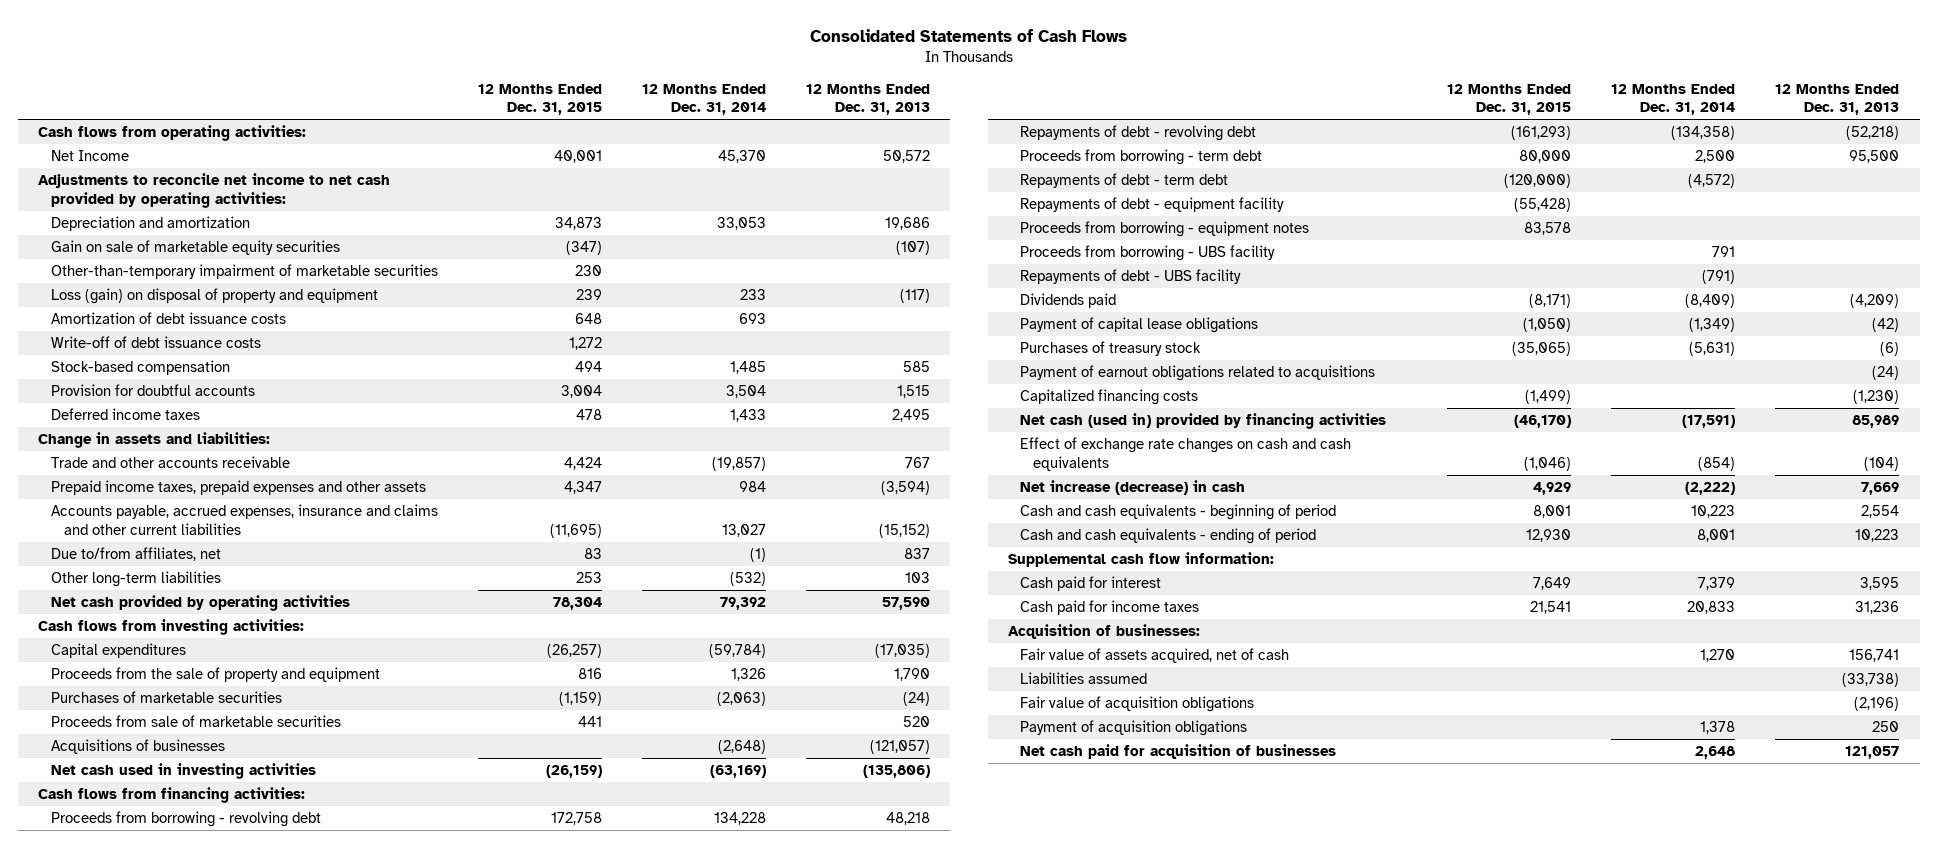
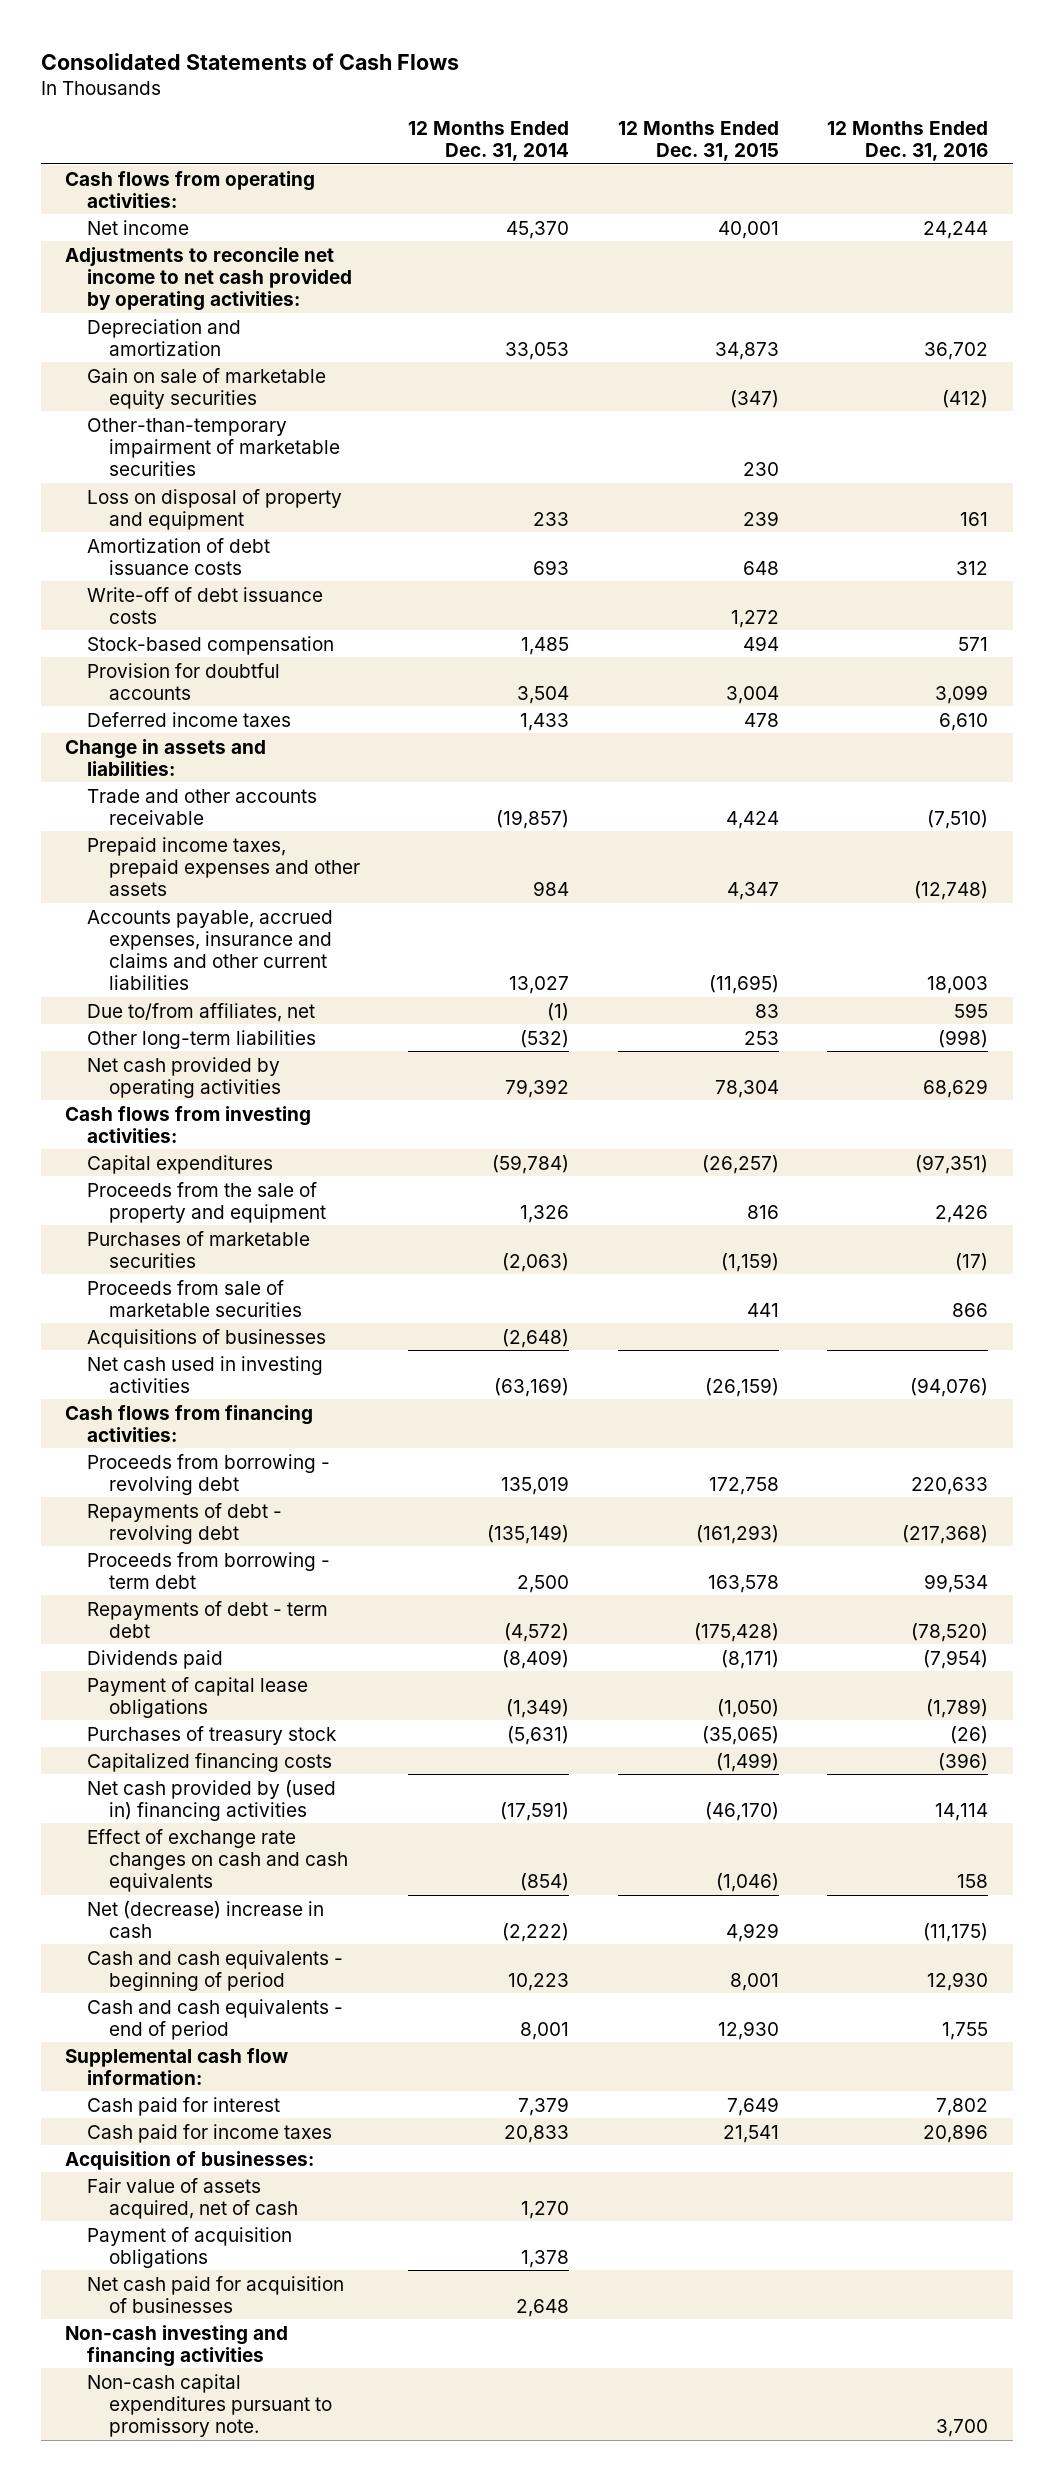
- | 12 Months Ended Dec. 31, 2015 | 12 Months Ended Dec. 31, 2014 | 12 Months Ended Dec. 31, 2013
+ | 12 Months Ended Dec. 31, 2014 | 12 Months Ended Dec. 31, 2015 | 12 Months Ended Dec. 31, 2016
- Net Income | 40,001 | 45,370 | 50,572
+ Net income | 45,370 | 40,001 | 24,244
- Loss (gain) on disposal of property and equipment | 239 | 233 | (117)
+ Loss on disposal of property and equipment | 233 | 239 | 161
- Proceeds from borrowing - revolving debt | 172,758 | 134,228 | 48,218
- Repayments of debt - revolving debt | (161,293) | (134,358) | (52,218)
- Proceeds from borrowing - term debt | 80,000 | 2,500 | 95,500
- Repayments of debt - term debt | (120,000) | (4,572) |
- Repayments of debt - equipment facility | (55,428) | |
- Proceeds from borrowing - equipment notes | 83,578 | |
- Proceeds from borrowing - UBS facility | | 791 |
- Repayments of debt - UBS facility | | (791) |
+ Proceeds from borrowing - revolving debt | 135,019 | 172,758 | 220,633
+ Repayments of debt - revolving debt | (135,149) | (161,293) | (217,368)
+ Proceeds from borrowing - term debt | 2,500 | 163,578 | 99,534
+ Repayments of debt - term debt | (4,572) | (175,428) | (78,520)
- Payment of earnout obligations related to acquisitions | | | (24)
- Net cash (used in) provided by financing activities | (46,170) | (17,591) | 85,989
+ Net cash provided by (used in) financing activities | (17,591) | (46,170) | 14,114
- Net increase (decrease) in cash | 4,929 | (2,222) | 7,669
+ Net (decrease) increase in cash | (2,222) | 4,929 | (11,175)
- Cash and cash equivalents - ending of period | 12,930 | 8,001 | 10,223
+ Cash and cash equivalents - end of period | 8,001 | 12,930 | 1,755
- Liabilities assumed | | | (33,738)
- Fair value of acquisition obligations | | | (2,196)
+ Non-cash investing and financing activities
+ Non-cash capital expenditures pursuant to promissory note. | | | 3,700

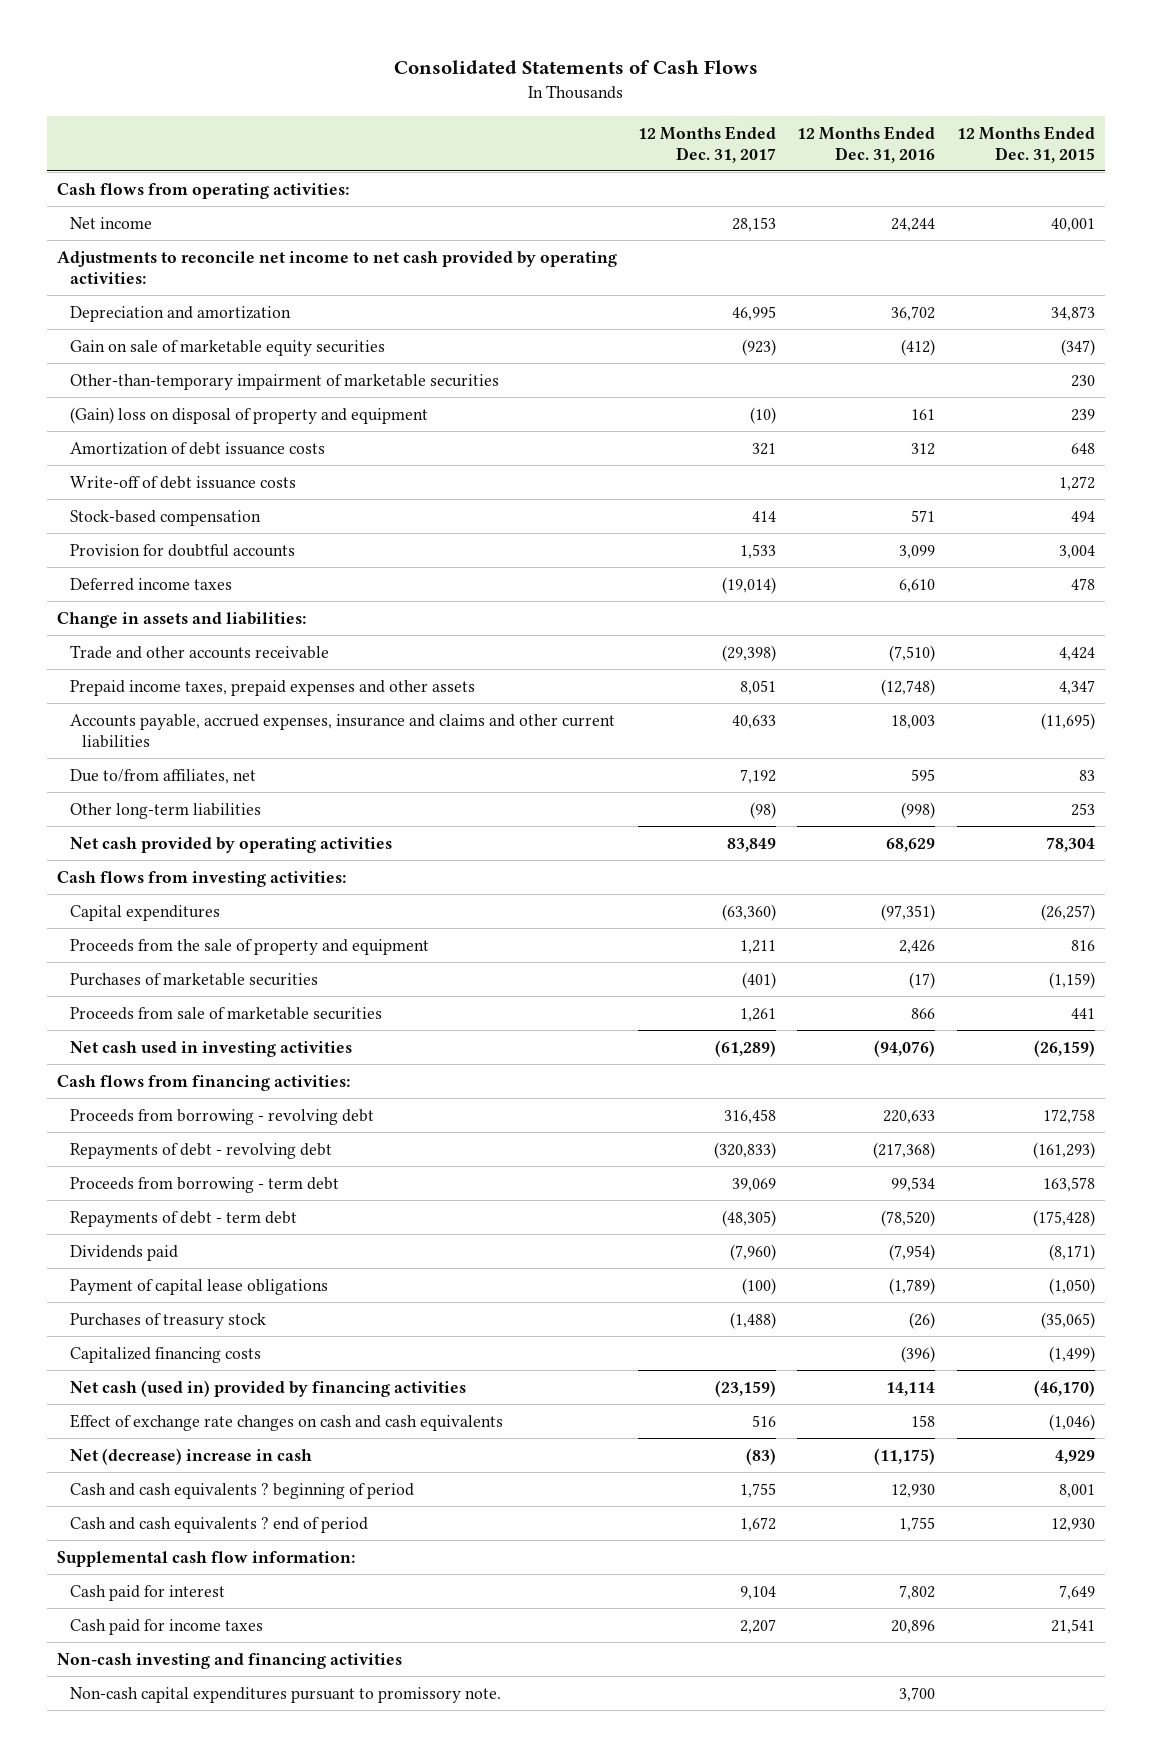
- | 12 Months Ended Dec. 31, 2014 | 12 Months Ended Dec. 31, 2015 | 12 Months Ended Dec. 31, 2016
+ | 12 Months Ended Dec. 31, 2017 | 12 Months Ended Dec. 31, 2016 | 12 Months Ended Dec. 31, 2015
- Loss on disposal of property and equipment | 233 | 239 | 161
+ (Gain) loss on disposal of property and equipment | (10) | 161 | 239
- Acquisitions of businesses | (2,648) | |
- Net cash provided by (used in) financing activities | (17,591) | (46,170) | 14,114
+ Net cash (used in) provided by financing activities | (23,159) | 14,114 | (46,170)
- Cash and cash equivalents - beginning of period | 10,223 | 8,001 | 12,930
- Cash and cash equivalents - end of period | 8,001 | 12,930 | 1,755
+ Cash and cash equivalents ? beginning of period | 1,755 | 12,930 | 8,001
+ Cash and cash equivalents ? end of period | 1,672 | 1,755 | 12,930
- Acquisition of businesses:
- Fair value of assets acquired, net of cash | 1,270 | |
- Payment of acquisition obligations | 1,378 | |
- Net cash paid for acquisition of businesses | 2,648 | |

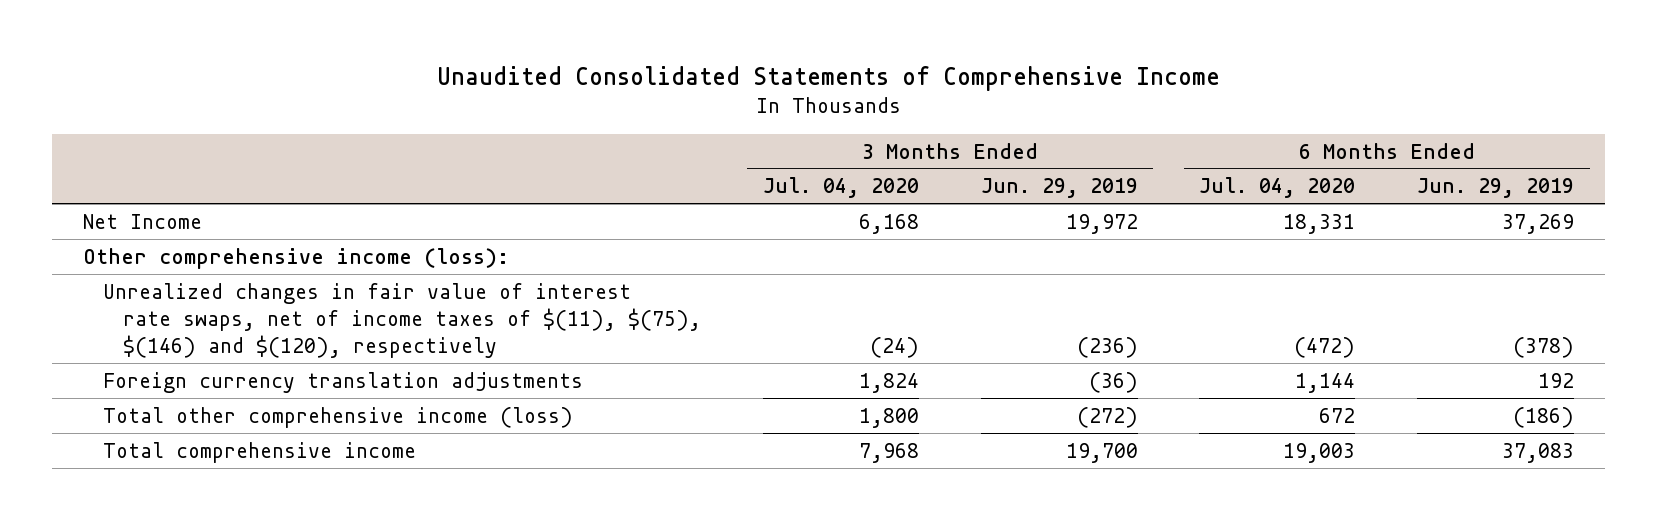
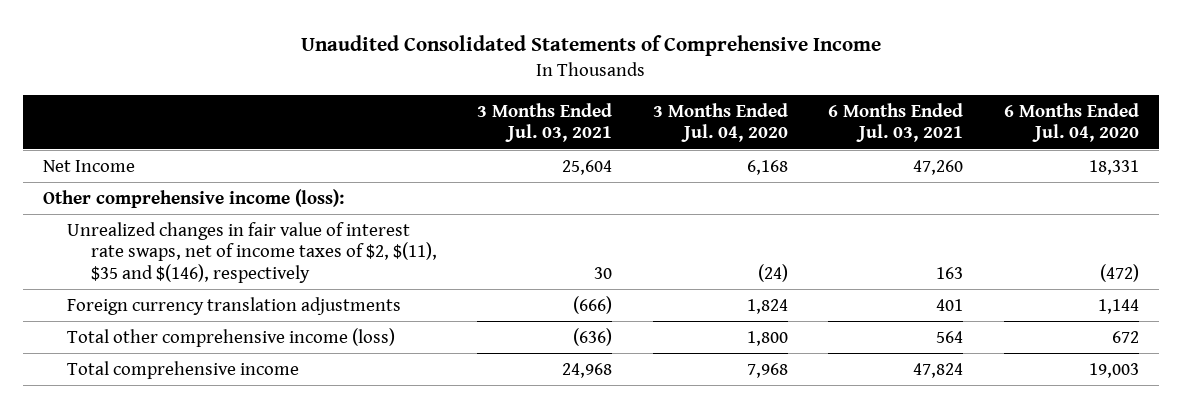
- | 3 Months Ended Jul. 04, 2020 | 3 Months Ended Jun. 29, 2019 | 6 Months Ended Jul. 04, 2020 | 6 Months Ended Jun. 29, 2019
+ | 3 Months Ended Jul. 03, 2021 | 3 Months Ended Jul. 04, 2020 | 6 Months Ended Jul. 03, 2021 | 6 Months Ended Jul. 04, 2020
- Unrealized changes in fair value of interest rate swaps, net of income taxes of $(11), $(75), $(146) and $(120), respectively | (24) | (236) | (472) | (378)
+ Unrealized changes in fair value of interest rate swaps, net of income taxes of $2, $(11), $35 and $(146), respectively | 30 | (24) | 163 | (472)

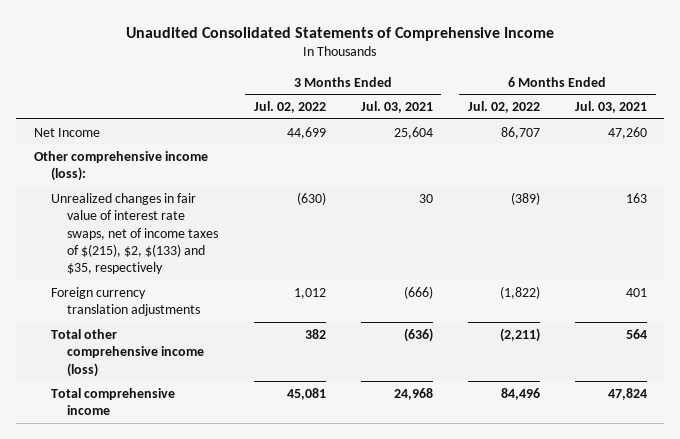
- | 3 Months Ended Jul. 03, 2021 | 3 Months Ended Jul. 04, 2020 | 6 Months Ended Jul. 03, 2021 | 6 Months Ended Jul. 04, 2020
+ | 3 Months Ended Jul. 02, 2022 | 3 Months Ended Jul. 03, 2021 | 6 Months Ended Jul. 02, 2022 | 6 Months Ended Jul. 03, 2021
- Unrealized changes in fair value of interest rate swaps, net of income taxes of $2, $(11), $35 and $(146), respectively | 30 | (24) | 163 | (472)
+ Unrealized changes in fair value of interest rate swaps, net of income taxes of $(215), $2, $(133) and $35, respectively | (630) | 30 | (389) | 163

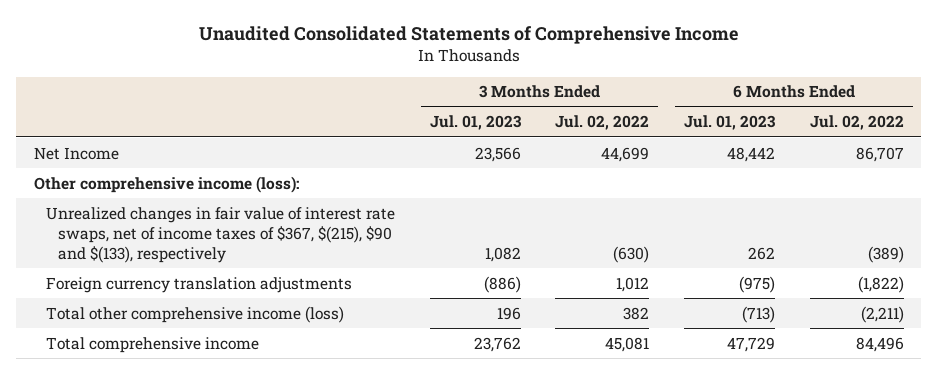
- | 3 Months Ended Jul. 02, 2022 | 3 Months Ended Jul. 03, 2021 | 6 Months Ended Jul. 02, 2022 | 6 Months Ended Jul. 03, 2021
+ | 3 Months Ended Jul. 01, 2023 | 3 Months Ended Jul. 02, 2022 | 6 Months Ended Jul. 01, 2023 | 6 Months Ended Jul. 02, 2022
- Unrealized changes in fair value of interest rate swaps, net of income taxes of $(215), $2, $(133) and $35, respectively | (630) | 30 | (389) | 163
+ Unrealized changes in fair value of interest rate swaps, net of income taxes of $367, $(215), $90 and $(133), respectively | 1,082 | (630) | 262 | (389)

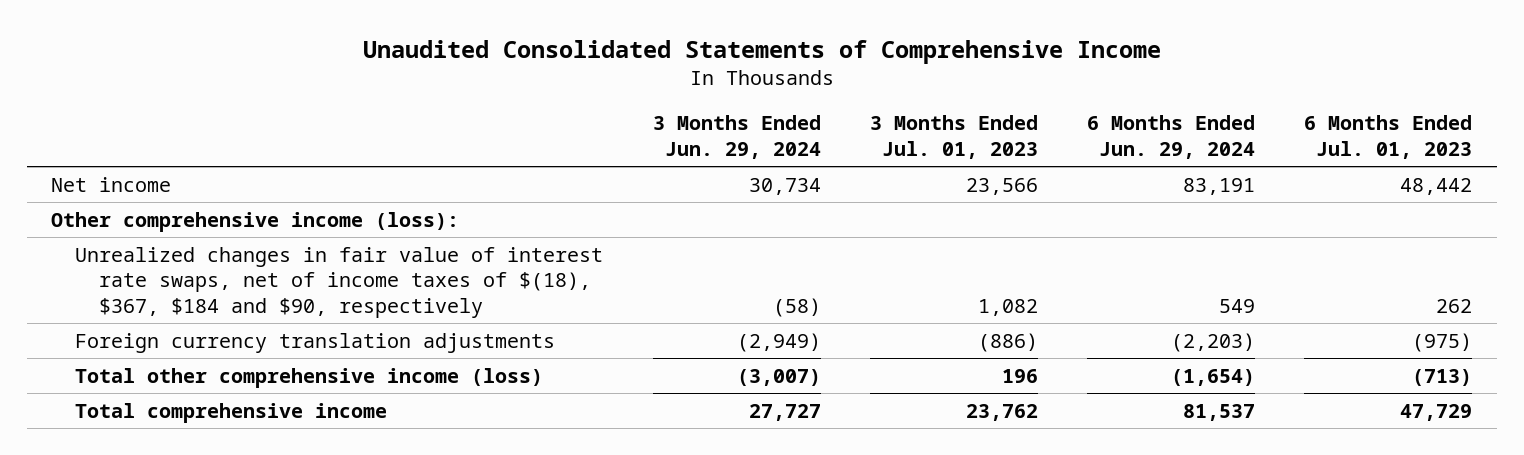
- | 3 Months Ended Jul. 01, 2023 | 3 Months Ended Jul. 02, 2022 | 6 Months Ended Jul. 01, 2023 | 6 Months Ended Jul. 02, 2022
+ | 3 Months Ended Jun. 29, 2024 | 3 Months Ended Jul. 01, 2023 | 6 Months Ended Jun. 29, 2024 | 6 Months Ended Jul. 01, 2023
- Net Income | 23,566 | 44,699 | 48,442 | 86,707
+ Net income | 30,734 | 23,566 | 83,191 | 48,442
- Unrealized changes in fair value of interest rate swaps, net of income taxes of $367, $(215), $90 and $(133), respectively | 1,082 | (630) | 262 | (389)
+ Unrealized changes in fair value of interest rate swaps, net of income taxes of $(18), $367, $184 and $90, respectively | (58) | 1,082 | 549 | 262

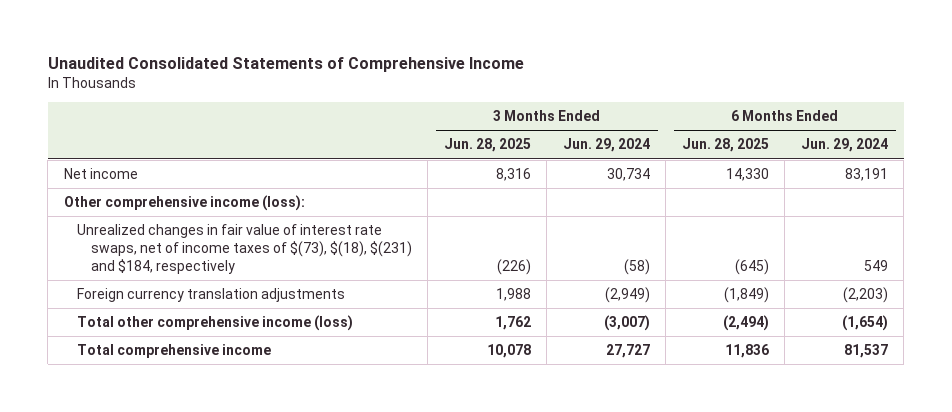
- | 3 Months Ended Jun. 29, 2024 | 3 Months Ended Jul. 01, 2023 | 6 Months Ended Jun. 29, 2024 | 6 Months Ended Jul. 01, 2023
+ | 3 Months Ended Jun. 28, 2025 | 3 Months Ended Jun. 29, 2024 | 6 Months Ended Jun. 28, 2025 | 6 Months Ended Jun. 29, 2024
- Unrealized changes in fair value of interest rate swaps, net of income taxes of $(18), $367, $184 and $90, respectively | (58) | 1,082 | 549 | 262
+ Unrealized changes in fair value of interest rate swaps, net of income taxes of $(73), $(18), $(231) and $184, respectively | (226) | (58) | (645) | 549

